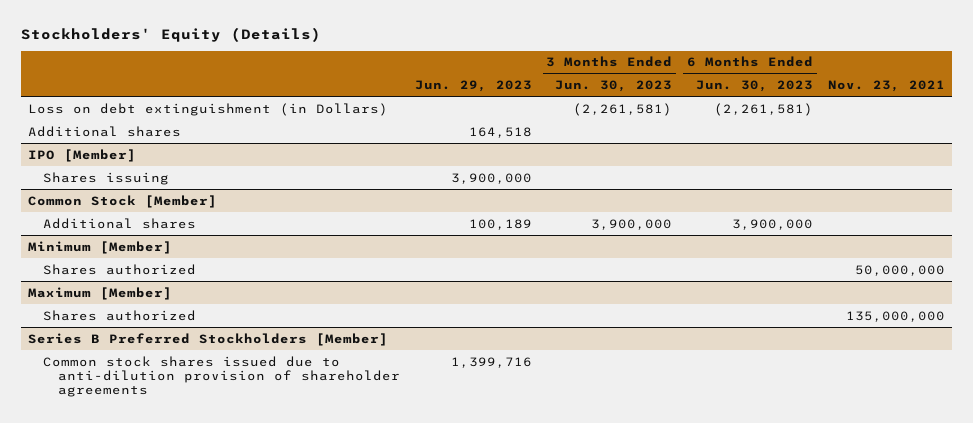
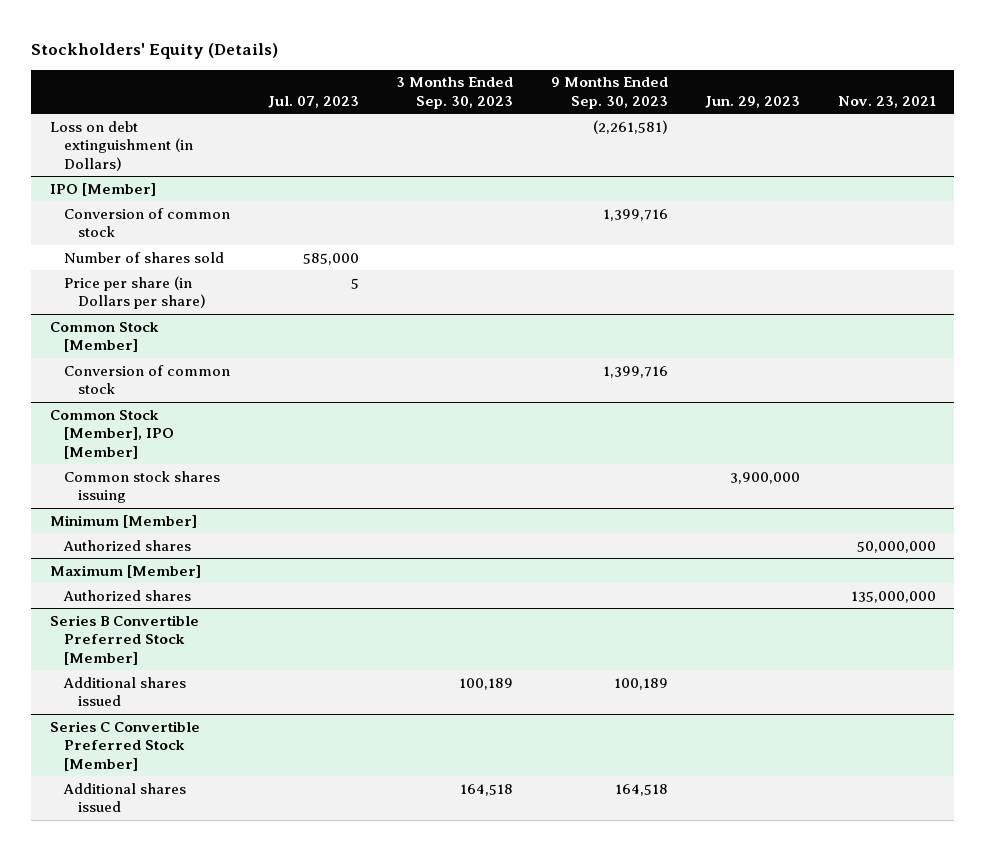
- | Jun. 29, 2023 | 3 Months Ended Jun. 30, 2023 | 6 Months Ended Jun. 30, 2023 | Nov. 23, 2021
+ | Jul. 07, 2023 | 3 Months Ended Sep. 30, 2023 | 9 Months Ended Sep. 30, 2023 | Jun. 29, 2023 | Nov. 23, 2021
- Additional shares | 164,518 | | |
@ IPO [Member]
- Shares issuing | 3,900,000 | | |
+ Conversion of common stock | | | 1,399,716 | |
+ Number of shares sold | 585,000 | | | |
+ Price per share (in Dollars per share) | 5 | | | |
@ Common Stock [Member]
- Additional shares | 100,189 | 3,900,000 | 3,900,000 |
+ Conversion of common stock | | | 1,399,716 | |
+ Common Stock [Member], IPO [Member]
+ Common stock shares issuing | | | | 3,900,000 |
@ Minimum [Member]
- Shares authorized | | | | 50,000,000
+ Authorized shares | | | | | 50,000,000
@ Maximum [Member]
- Shares authorized | | | | 135,000,000
- Series B Preferred Stockholders [Member]
- Common stock shares issued due to anti-dilution provision of shareholder agreements | 1,399,716 | | |
@ Maximum [Member]
+ Authorized shares | | | | | 135,000,000
+ Series B Convertible Preferred Stock [Member]
+ Additional shares issued | | 100,189 | 100,189 | |
+ Series C Convertible Preferred Stock [Member]
+ Additional shares issued | | 164,518 | 164,518 | |

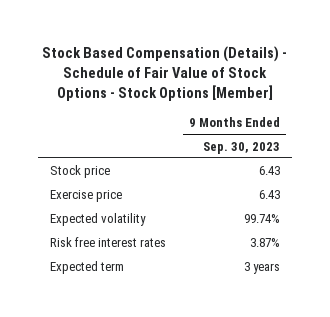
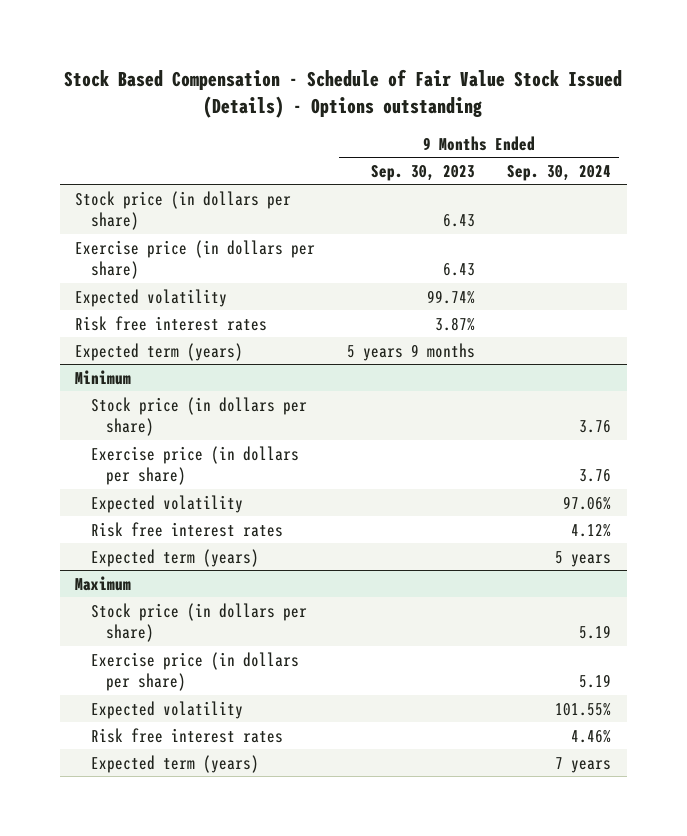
- Stock Based Compensation (Details) - Schedule of Fair Value of Stock Options - Stock Options [Member]
+ Stock Based Compensation - Schedule of Fair Value Stock Issued (Details) - Options outstanding
- | 9 Months Ended Sep. 30, 2023
+ | 9 Months Ended Sep. 30, 2023 | 9 Months Ended Sep. 30, 2024
- Stock price | 6.43
- Exercise price | 6.43
+ Stock price (in dollars per share) | 6.43 |
+ Exercise price (in dollars per share) | 6.43 |
- Expected term | 3 years
+ Expected term (years) | 5 years 9 months |
+ Minimum
+ Stock price (in dollars per share) | | 3.76
+ Exercise price (in dollars per share) | | 3.76
+ Expected volatility | | 97.06%
+ Risk free interest rates | | 4.12%
+ Expected term (years) | | 5 years
+ Maximum
+ Stock price (in dollars per share) | | 5.19
+ Exercise price (in dollars per share) | | 5.19
+ Expected volatility | | 101.55%
+ Risk free interest rates | | 4.46%
+ Expected term (years) | | 7 years

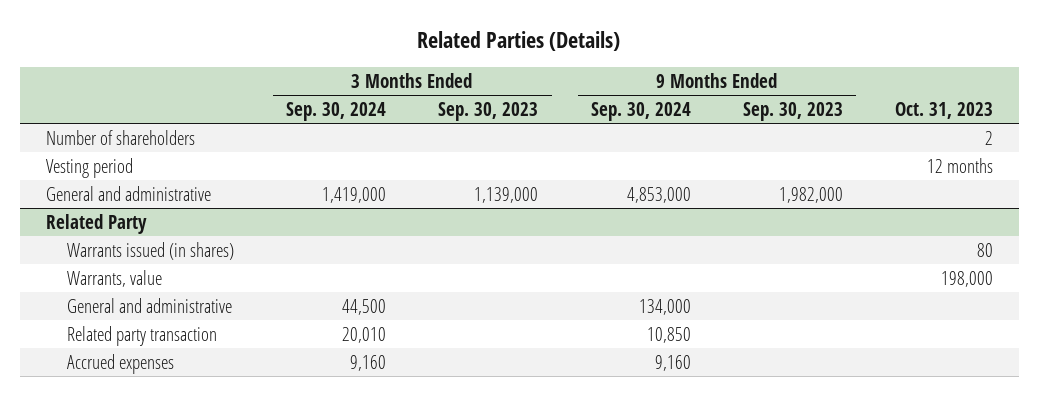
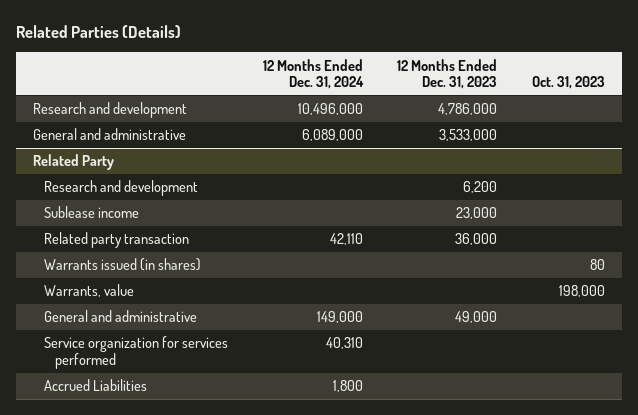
- | 3 Months Ended Sep. 30, 2024 | 3 Months Ended Sep. 30, 2023 | 9 Months Ended Sep. 30, 2024 | 9 Months Ended Sep. 30, 2023 | Oct. 31, 2023
+ | 12 Months Ended Dec. 31, 2024 | 12 Months Ended Dec. 31, 2023 | Oct. 31, 2023
- Number of shareholders | | | | | 2
- Vesting period | | | | | 12 months
+ Research and development | 10,496,000 | 4,786,000 |
@ Related Party
+ Research and development | | 6,200 |
+ Sublease income | | 23,000 |
moved up: Related party transaction | 42,110 | 36,000 |
- Accrued expenses | 9,160 | | 9,160 | |
+ Service organization for services performed | 40,310 | |
+ Accrued Liabilities | 1,800 | |

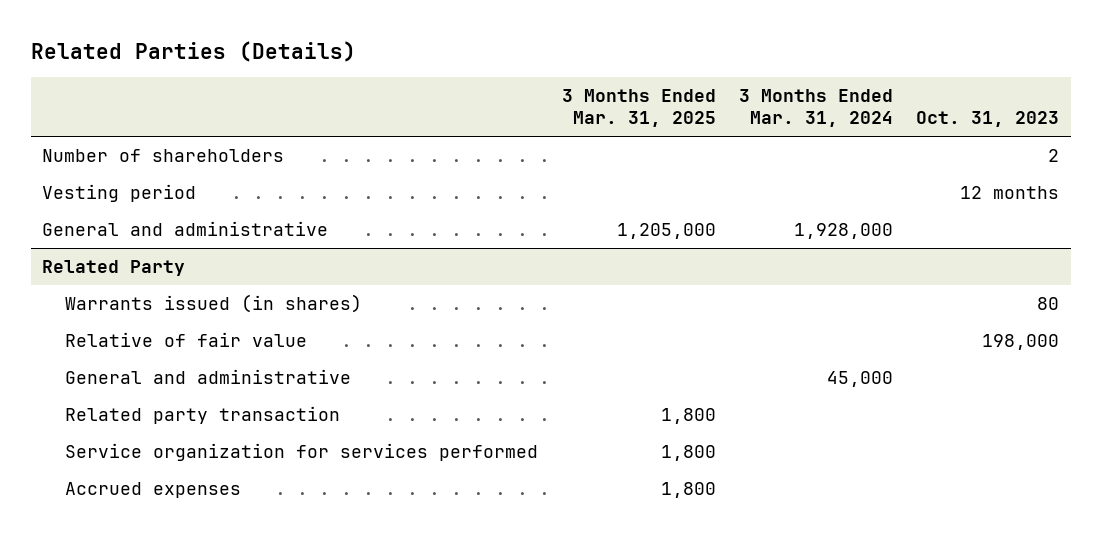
- | 12 Months Ended Dec. 31, 2024 | 12 Months Ended Dec. 31, 2023 | Oct. 31, 2023
+ | 3 Months Ended Mar. 31, 2025 | 3 Months Ended Mar. 31, 2024 | Oct. 31, 2023
- Research and development | 10,496,000 | 4,786,000 |
+ Number of shareholders | | | 2
+ Vesting period | | | 12 months
@ Related Party
- Research and development | | 6,200 |
- Sublease income | | 23,000 |
- Warrants, value | | | 198,000
+ Relative of fair value | | | 198,000
moved down: Related party transaction | 1,800 | |
- Accrued Liabilities | 1,800 | |
+ Accrued expenses | 1,800 | |

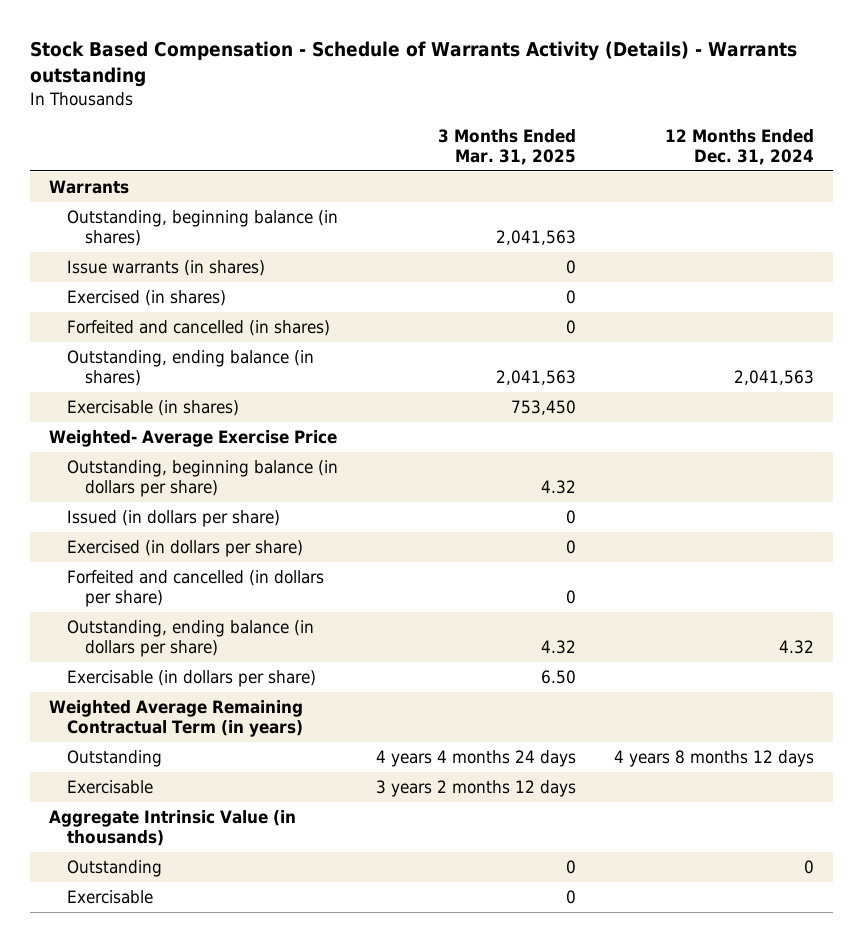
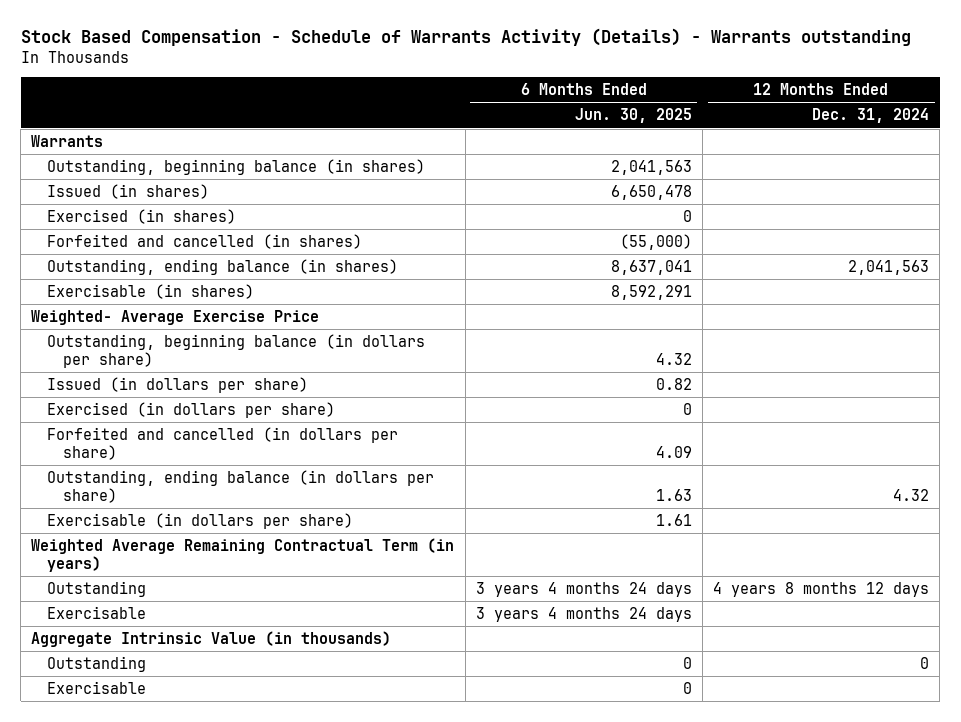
- | 3 Months Ended Mar. 31, 2025 | 12 Months Ended Dec. 31, 2024
+ | 6 Months Ended Jun. 30, 2025 | 12 Months Ended Dec. 31, 2024
- Issue warrants (in shares) | 0 |
+ Issued (in shares) | 6,650,478 |

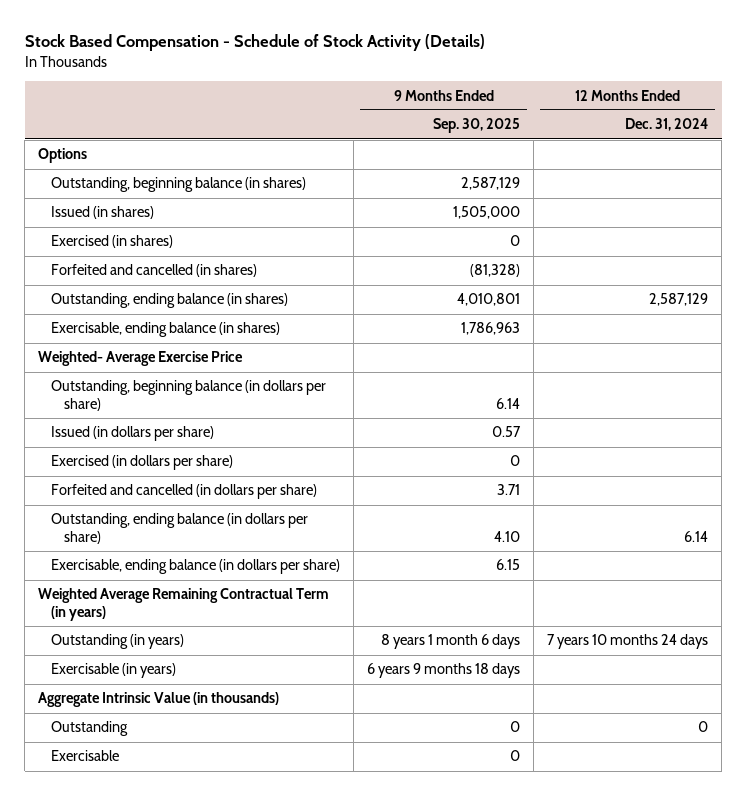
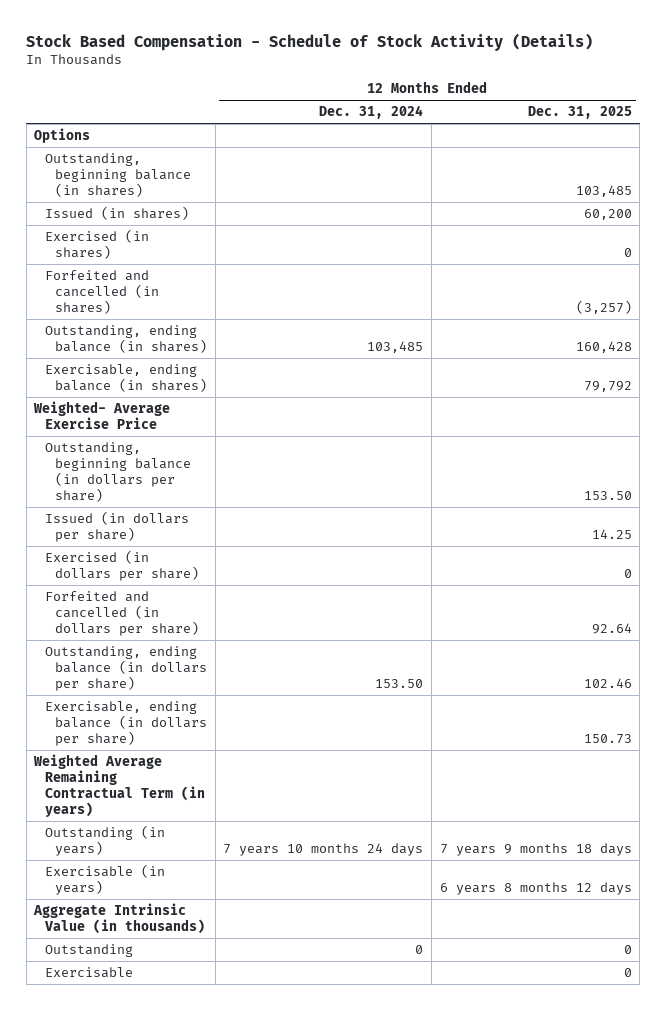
- | 9 Months Ended Sep. 30, 2025 | 12 Months Ended Dec. 31, 2024
+ | 12 Months Ended Dec. 31, 2024 | 12 Months Ended Dec. 31, 2025
- Outstanding, ending balance (in shares) | 4,010,801 | 2,587,129
+ Outstanding, ending balance (in shares) | 103,485 | 160,428
- Outstanding, ending balance (in dollars per share) | 4.10 | 6.14
+ Outstanding, ending balance (in dollars per share) | 153.50 | 102.46

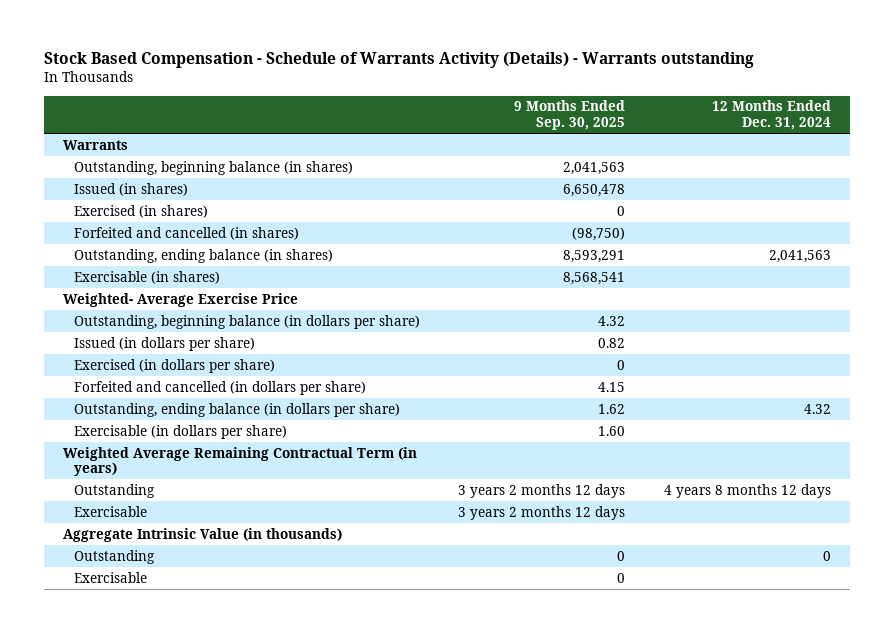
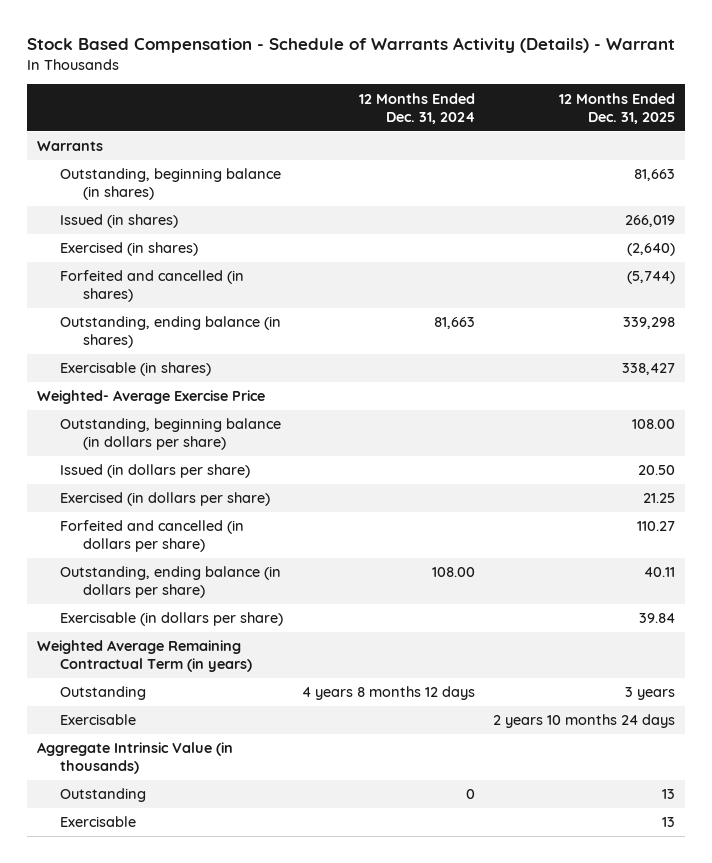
- Stock Based Compensation - Schedule of Warrants Activity (Details) - Warrants outstanding
+ Stock Based Compensation - Schedule of Warrants Activity (Details) - Warrant
- | 9 Months Ended Sep. 30, 2025 | 12 Months Ended Dec. 31, 2024
+ | 12 Months Ended Dec. 31, 2024 | 12 Months Ended Dec. 31, 2025
- Outstanding, ending balance (in shares) | 8,593,291 | 2,041,563
+ Outstanding, ending balance (in shares) | 81,663 | 339,298
- Outstanding, ending balance (in dollars per share) | 1.62 | 4.32
+ Outstanding, ending balance (in dollars per share) | 108.00 | 40.11

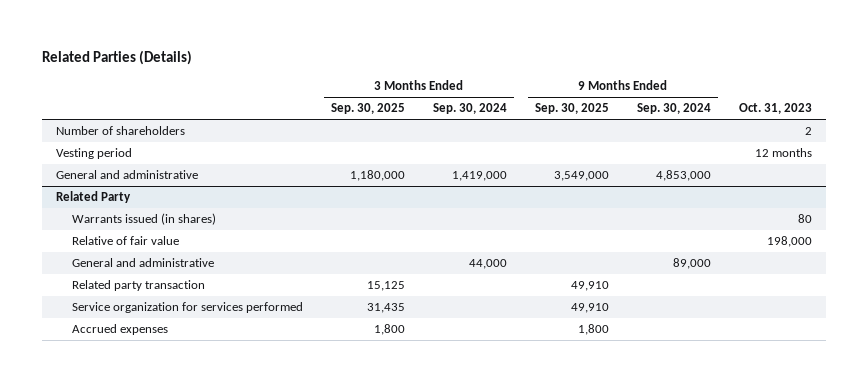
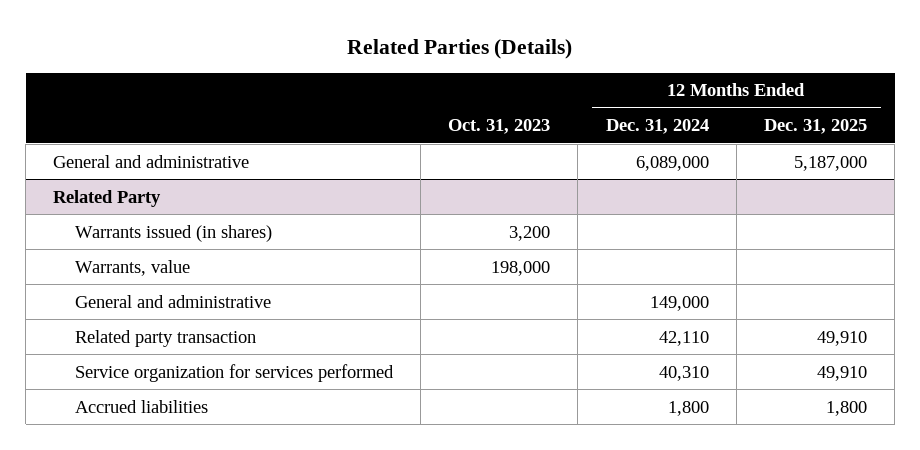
- | 3 Months Ended Sep. 30, 2025 | 3 Months Ended Sep. 30, 2024 | 9 Months Ended Sep. 30, 2025 | 9 Months Ended Sep. 30, 2024 | Oct. 31, 2023
+ | Oct. 31, 2023 | 12 Months Ended Dec. 31, 2024 | 12 Months Ended Dec. 31, 2025
- Number of shareholders | | | | | 2
- Vesting period | | | | | 12 months
@ Related Party
- Warrants issued (in shares) | | | | | 80
- Relative of fair value | | | | | 198,000
+ Warrants issued (in shares) | 3,200 | |
+ Warrants, value | 198,000 | |
- Accrued expenses | 1,800 | | 1,800 | |
+ Accrued liabilities | | 1,800 | 1,800

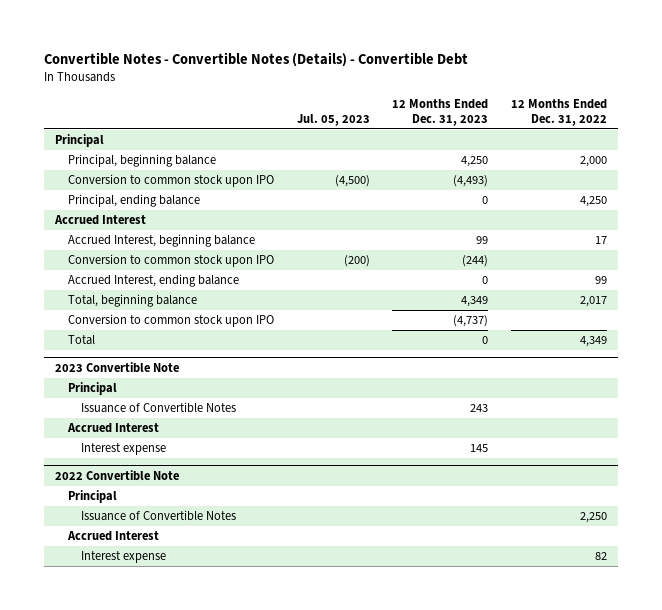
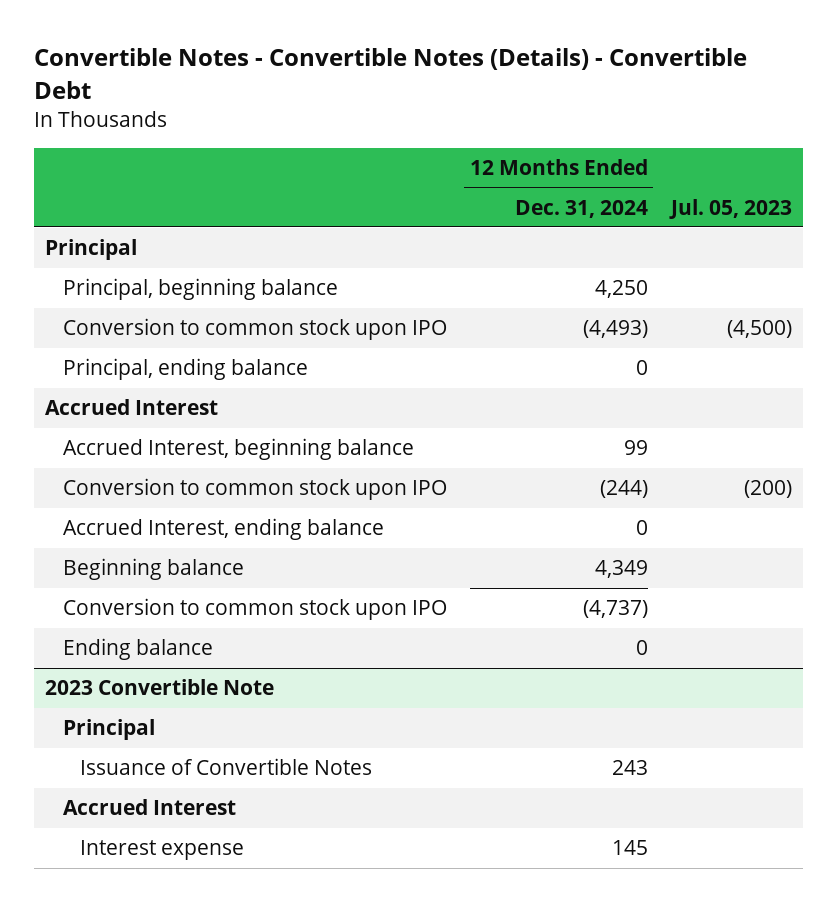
- | Jul. 05, 2023 | 12 Months Ended Dec. 31, 2023 | 12 Months Ended Dec. 31, 2022
+ | 12 Months Ended Dec. 31, 2024 | Jul. 05, 2023
- Total, beginning balance | | 4,349 | 2,017
+ Beginning balance | 4,349 |
- Total | | 0 | 4,349
+ Ending balance | 0 |
- 2022 Convertible Note
- Principal
- Issuance of Convertible Notes | | | 2,250
- Accrued Interest
- Interest expense | | | 82

